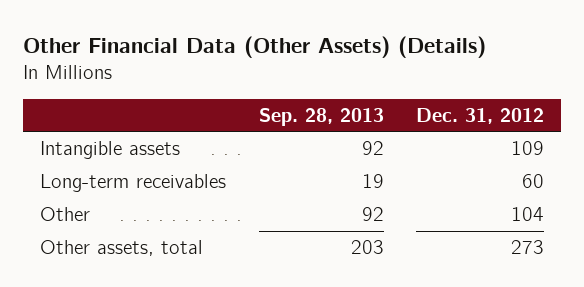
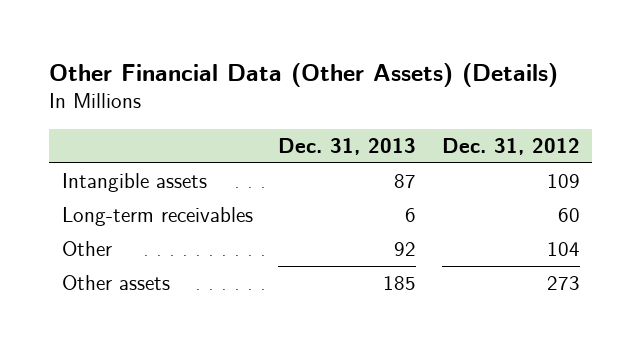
- | Sep. 28, 2013 | Dec. 31, 2012
+ | Dec. 31, 2013 | Dec. 31, 2012
- Other assets, total | 203 | 273
+ Other assets | 185 | 273

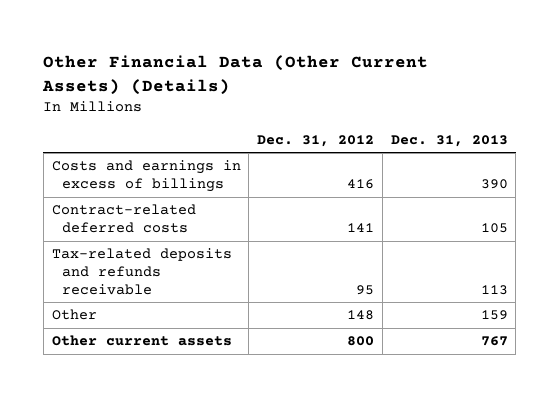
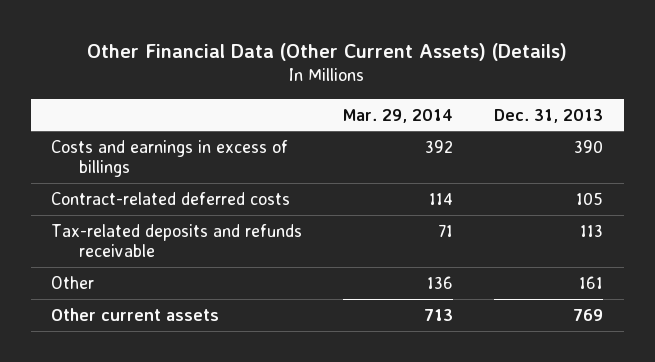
- | Dec. 31, 2012 | Dec. 31, 2013
+ | Mar. 29, 2014 | Dec. 31, 2013
- Other | 148 | 159
- Other current assets | 800 | 767
+ Other | 136 | 161
+ Other current assets | 713 | 769

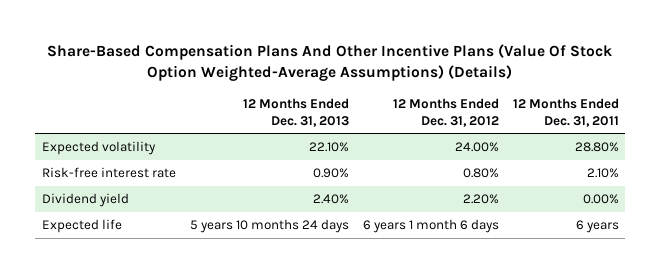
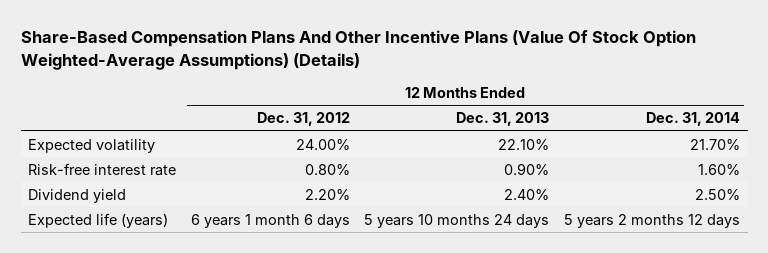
- | 12 Months Ended Dec. 31, 2013 | 12 Months Ended Dec. 31, 2012 | 12 Months Ended Dec. 31, 2011
+ | 12 Months Ended Dec. 31, 2012 | 12 Months Ended Dec. 31, 2013 | 12 Months Ended Dec. 31, 2014
- Expected life | 5 years 10 months 24 days | 6 years 1 month 6 days | 6 years
+ Expected life (years) | 6 years 1 month 6 days | 5 years 10 months 24 days | 5 years 2 months 12 days

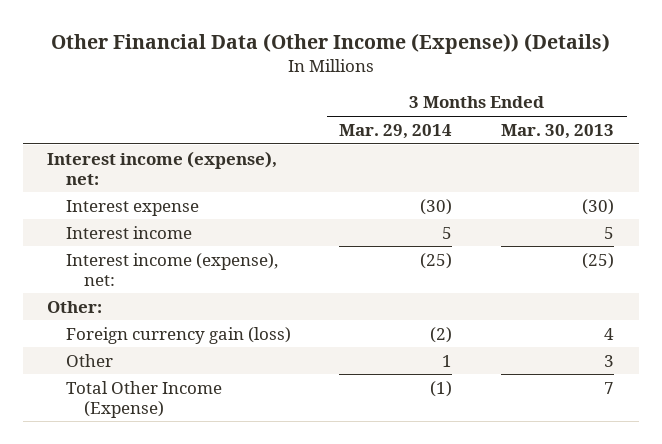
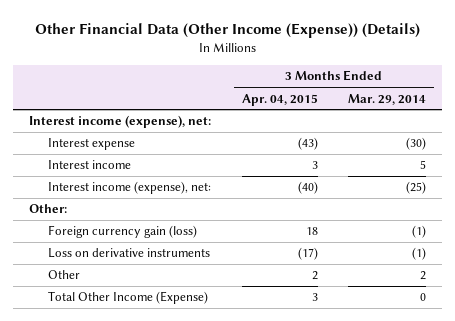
- | 3 Months Ended Mar. 29, 2014 | 3 Months Ended Mar. 30, 2013
+ | 3 Months Ended Apr. 04, 2015 | 3 Months Ended Mar. 29, 2014
- Foreign currency gain (loss) | (2) | 4
- Other | 1 | 3
- Total Other Income (Expense) | (1) | 7
+ Foreign currency gain (loss) | 18 | (1)
+ Loss on derivative instruments | (17) | (1)
+ Other | 2 | 2
+ Total Other Income (Expense) | 3 | 0

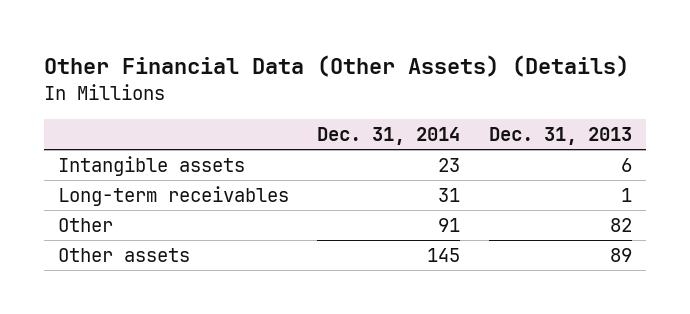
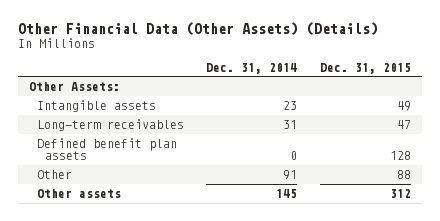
- | Dec. 31, 2014 | Dec. 31, 2013
+ | Dec. 31, 2014 | Dec. 31, 2015
+ Other Assets:
+ Defined benefit plan assets | 0 | 128

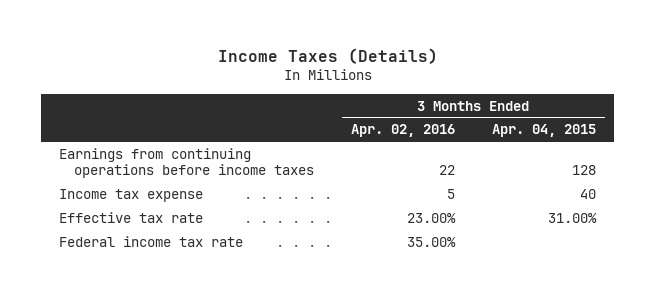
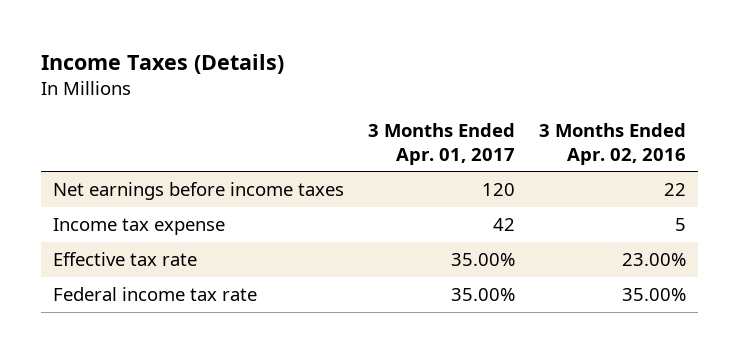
- | 3 Months Ended Apr. 02, 2016 | 3 Months Ended Apr. 04, 2015
+ | 3 Months Ended Apr. 01, 2017 | 3 Months Ended Apr. 02, 2016
- Earnings from continuing operations before income taxes | 22 | 128
+ Net earnings before income taxes | 120 | 22

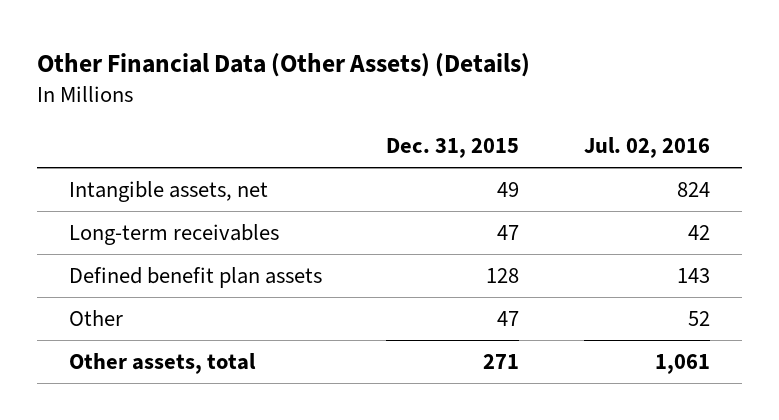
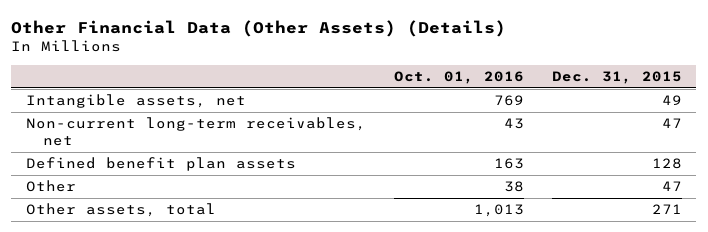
- | Dec. 31, 2015 | Jul. 02, 2016
+ | Oct. 01, 2016 | Dec. 31, 2015
- Long-term receivables | 47 | 42
+ Non-current long-term receivables, net | 43 | 47

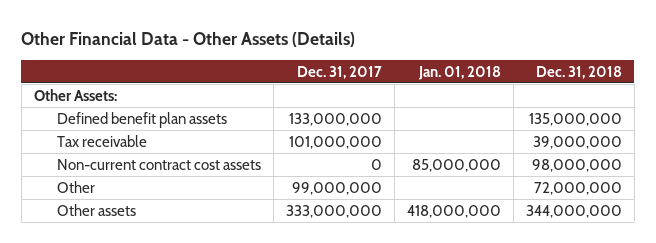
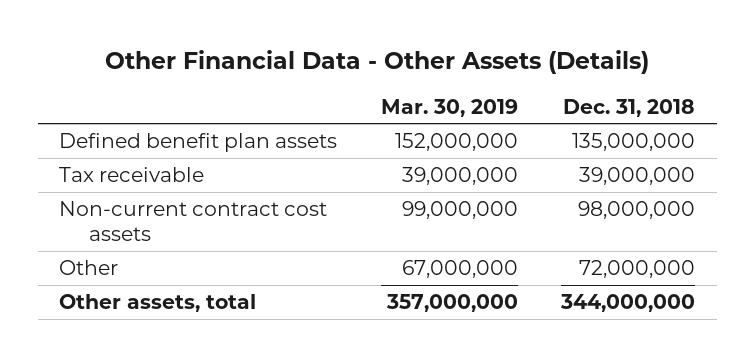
- | Dec. 31, 2017 | Jan. 01, 2018 | Dec. 31, 2018
+ | Mar. 30, 2019 | Dec. 31, 2018
- Other Assets:
- Other assets | 333,000,000 | 418,000,000 | 344,000,000
+ Other assets, total | 357,000,000 | 344,000,000

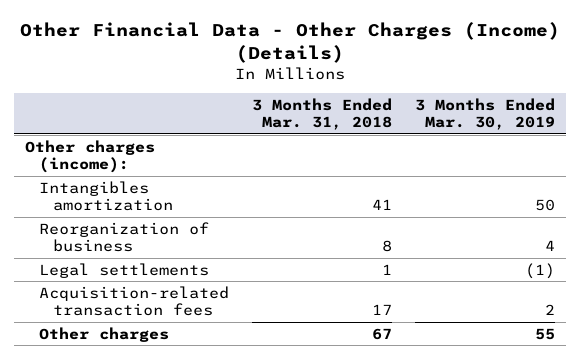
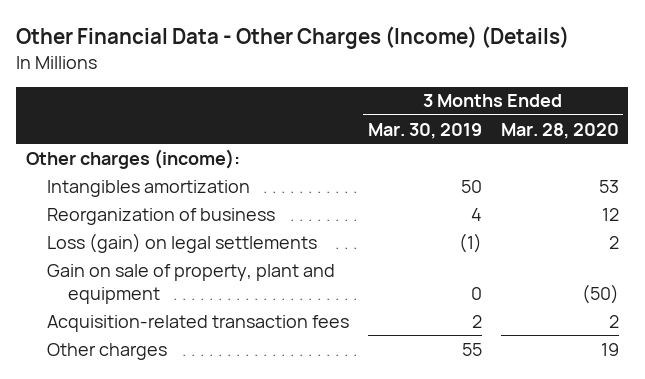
- | 3 Months Ended Mar. 31, 2018 | 3 Months Ended Mar. 30, 2019
+ | 3 Months Ended Mar. 30, 2019 | 3 Months Ended Mar. 28, 2020
- Legal settlements | 1 | (1)
+ Loss (gain) on legal settlements | (1) | 2
+ Gain on sale of property, plant and equipment | 0 | (50)

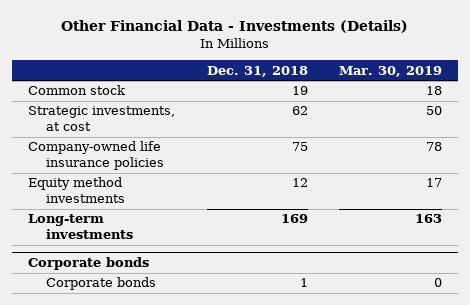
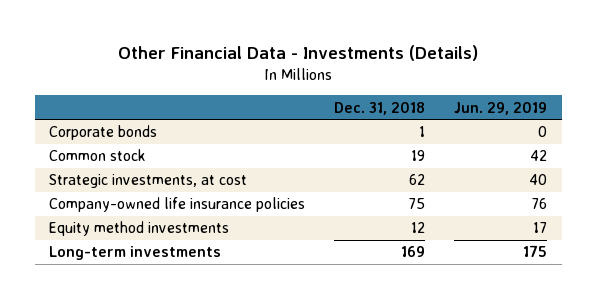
- | Dec. 31, 2018 | Mar. 30, 2019
+ | Dec. 31, 2018 | Jun. 29, 2019
+ Corporate bonds | 1 | 0
- Corporate bonds
- Corporate bonds | 1 | 0

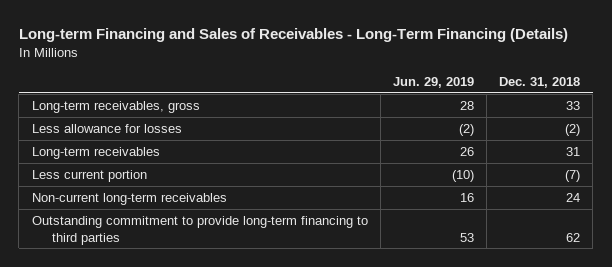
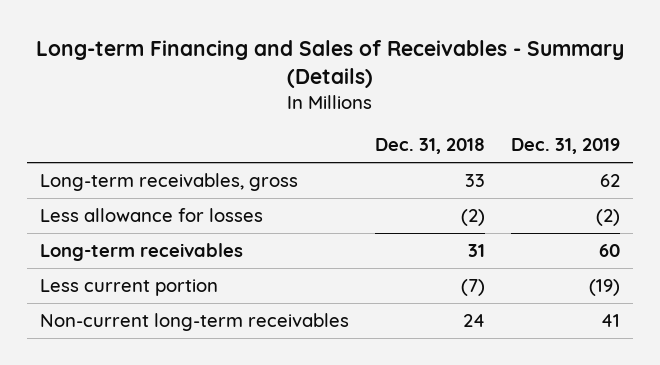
- Long-term Financing and Sales of Receivables - Long-Term Financing (Details)
+ Long-term Financing and Sales of Receivables - Summary (Details)
- | Jun. 29, 2019 | Dec. 31, 2018
+ | Dec. 31, 2018 | Dec. 31, 2019
- Outstanding commitment to provide long-term financing to third parties | 53 | 62

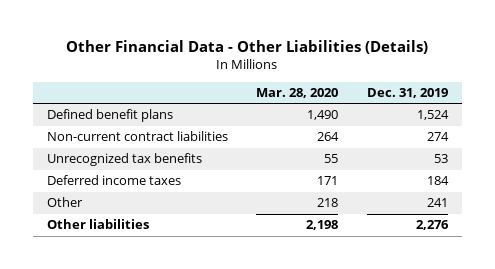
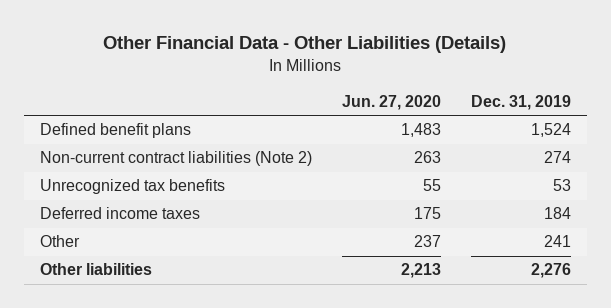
- | Mar. 28, 2020 | Dec. 31, 2019
+ | Jun. 27, 2020 | Dec. 31, 2019
- Non-current contract liabilities | 264 | 274
+ Non-current contract liabilities (Note 2) | 263 | 274

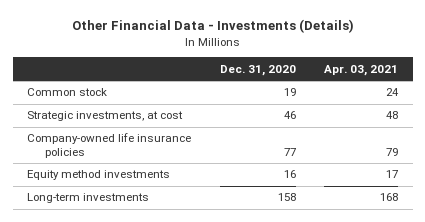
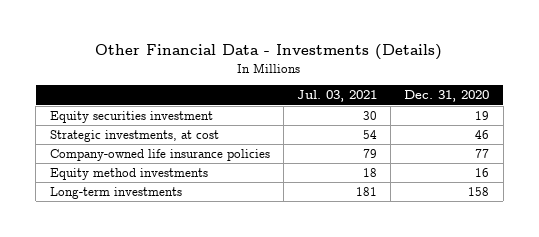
- | Dec. 31, 2020 | Apr. 03, 2021
+ | Jul. 03, 2021 | Dec. 31, 2020
- Common stock | 19 | 24
+ Equity securities investment | 30 | 19

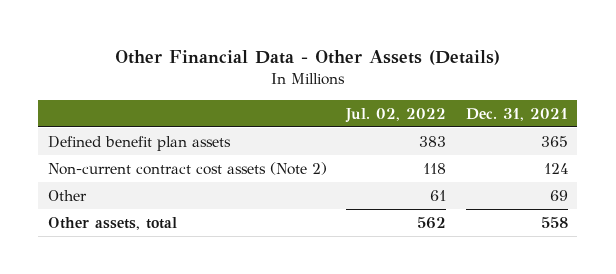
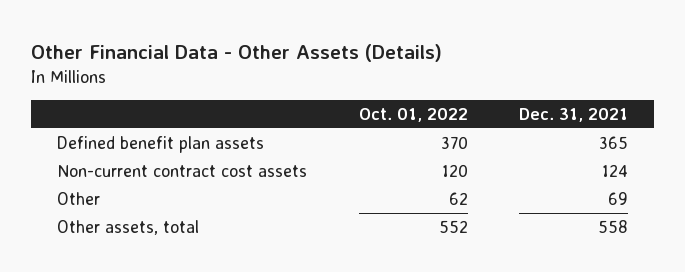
- | Jul. 02, 2022 | Dec. 31, 2021
+ | Oct. 01, 2022 | Dec. 31, 2021
- Non-current contract cost assets (Note 2) | 118 | 124
+ Non-current contract cost assets | 120 | 124

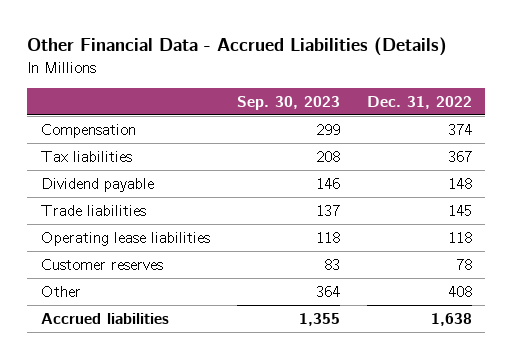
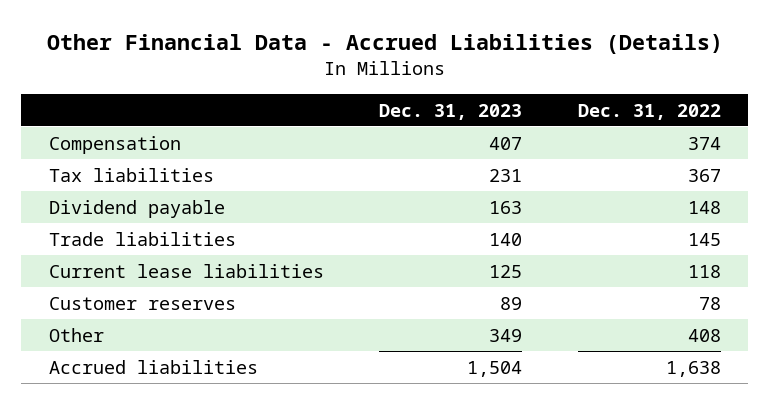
- | Sep. 30, 2023 | Dec. 31, 2022
+ | Dec. 31, 2023 | Dec. 31, 2022
- Operating lease liabilities | 118 | 118
+ Current lease liabilities | 125 | 118

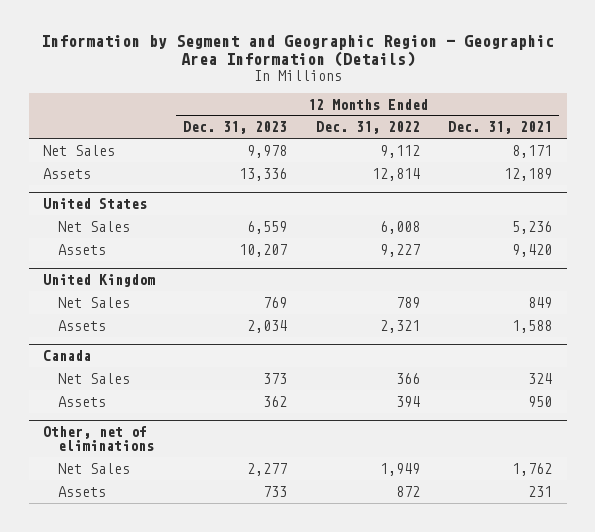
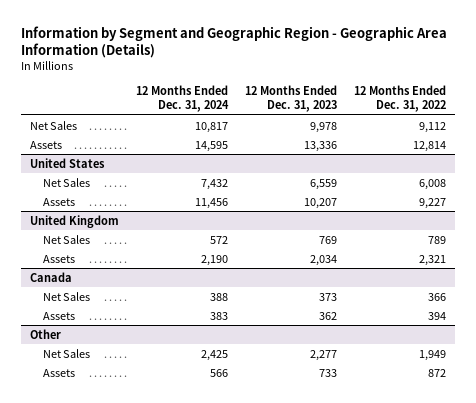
- | 12 Months Ended Dec. 31, 2023 | 12 Months Ended Dec. 31, 2022 | 12 Months Ended Dec. 31, 2021
+ | 12 Months Ended Dec. 31, 2024 | 12 Months Ended Dec. 31, 2023 | 12 Months Ended Dec. 31, 2022
- Other, net of eliminations
+ Other

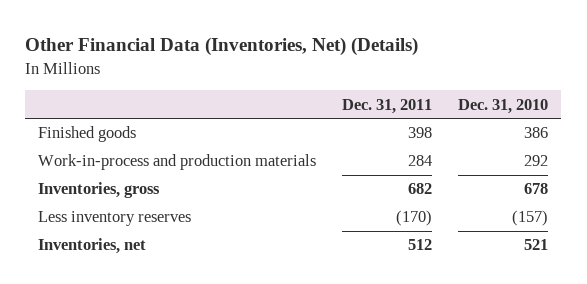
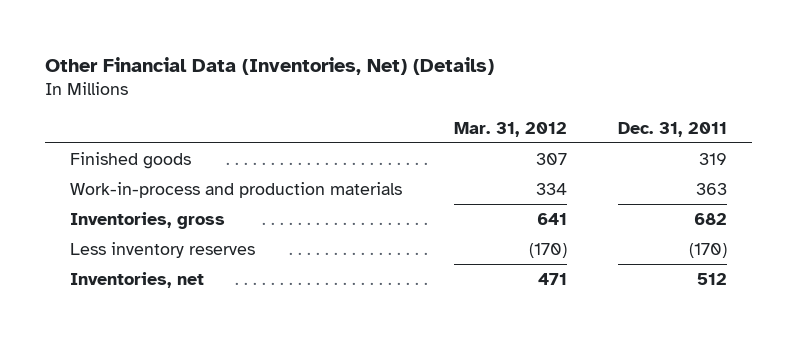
- | Dec. 31, 2011 | Dec. 31, 2010
+ | Mar. 31, 2012 | Dec. 31, 2011
- Finished goods | 398 | 386
- Work-in-process and production materials | 284 | 292
+ Finished goods | 307 | 319
+ Work-in-process and production materials | 334 | 363

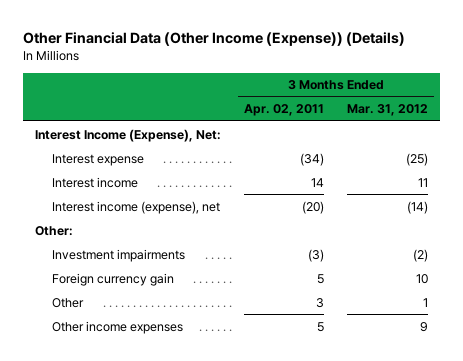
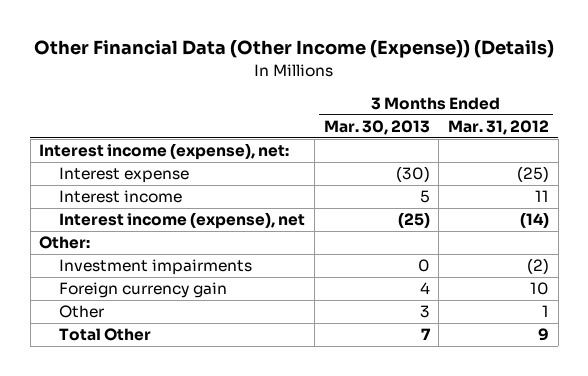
- | 3 Months Ended Apr. 02, 2011 | 3 Months Ended Mar. 31, 2012
+ | 3 Months Ended Mar. 30, 2013 | 3 Months Ended Mar. 31, 2012
- Interest Income (Expense), Net:
+ Interest income (expense), net:
- Other income expenses | 5 | 9
+ Total Other | 7 | 9

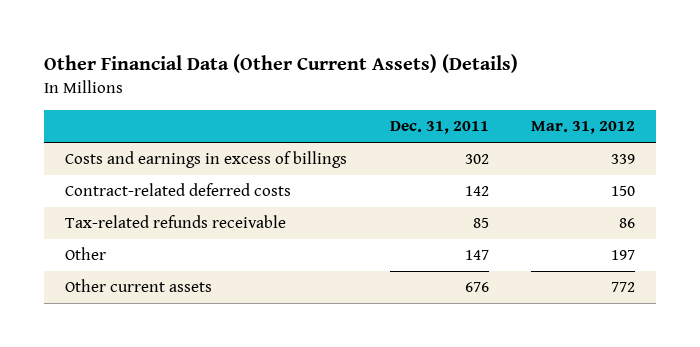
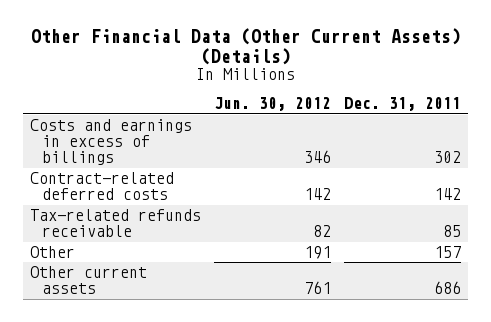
- | Dec. 31, 2011 | Mar. 31, 2012
+ | Jun. 30, 2012 | Dec. 31, 2011
- Other | 147 | 197
- Other current assets | 676 | 772
+ Other | 191 | 157
+ Other current assets | 761 | 686

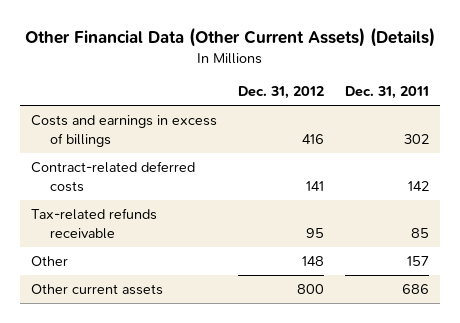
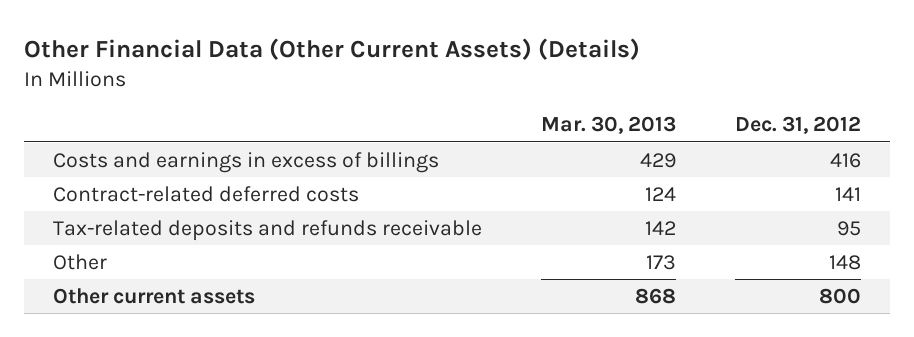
- | Dec. 31, 2012 | Dec. 31, 2011
+ | Mar. 30, 2013 | Dec. 31, 2012
- Tax-related refunds receivable | 95 | 85
+ Tax-related deposits and refunds receivable | 142 | 95

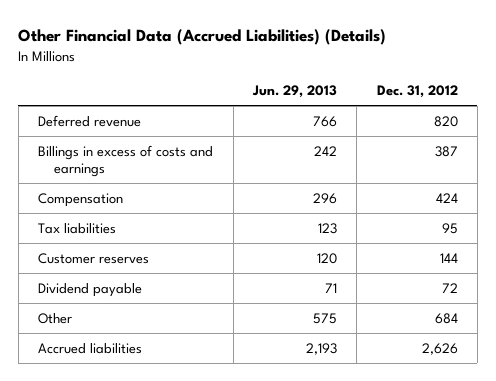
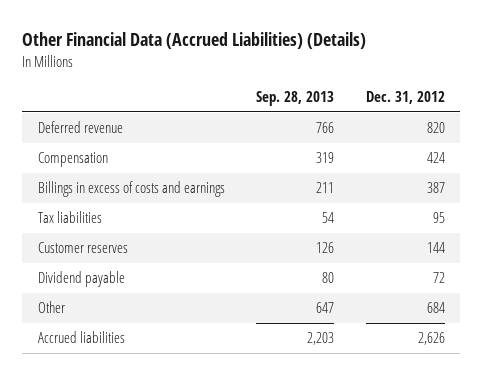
- | Jun. 29, 2013 | Dec. 31, 2012
+ | Sep. 28, 2013 | Dec. 31, 2012
moved down: Billings in excess of costs and earnings | 211 | 387

